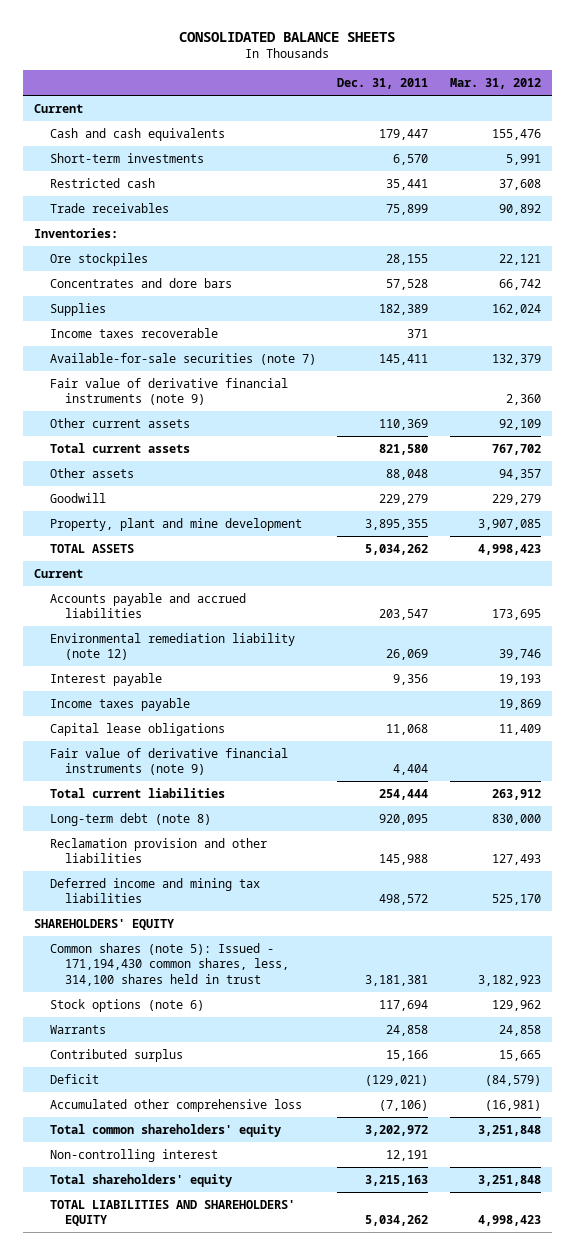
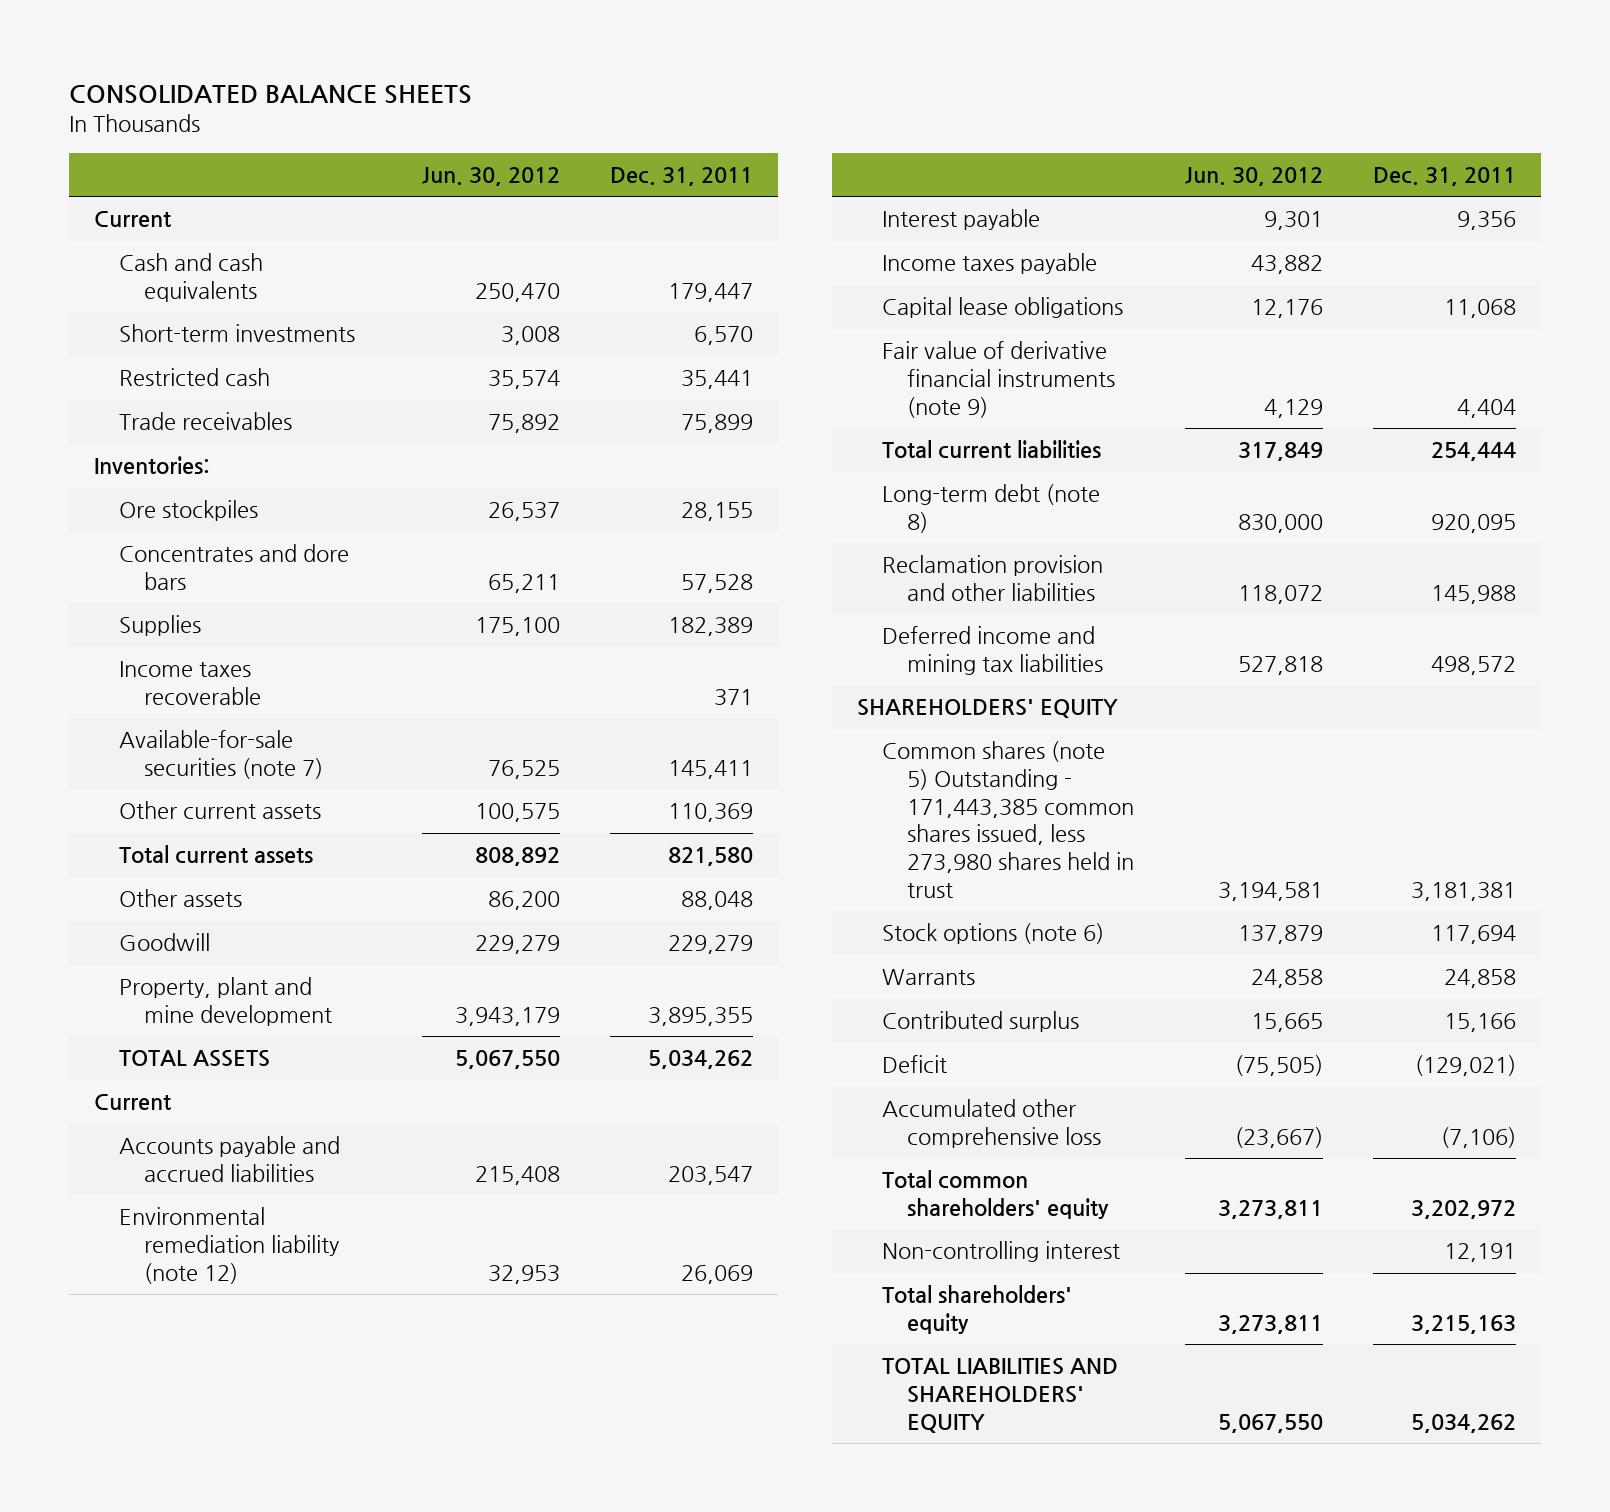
- | Dec. 31, 2011 | Mar. 31, 2012
+ | Jun. 30, 2012 | Dec. 31, 2011
- Fair value of derivative financial instruments (note 9) | | 2,360
- Common shares (note 5): Issued - 171,194,430 common shares, less, 314,100 shares held in trust | 3,181,381 | 3,182,923
+ Common shares (note 5) Outstanding - 171,443,385 common shares issued, less 273,980 shares held in trust | 3,194,581 | 3,181,381

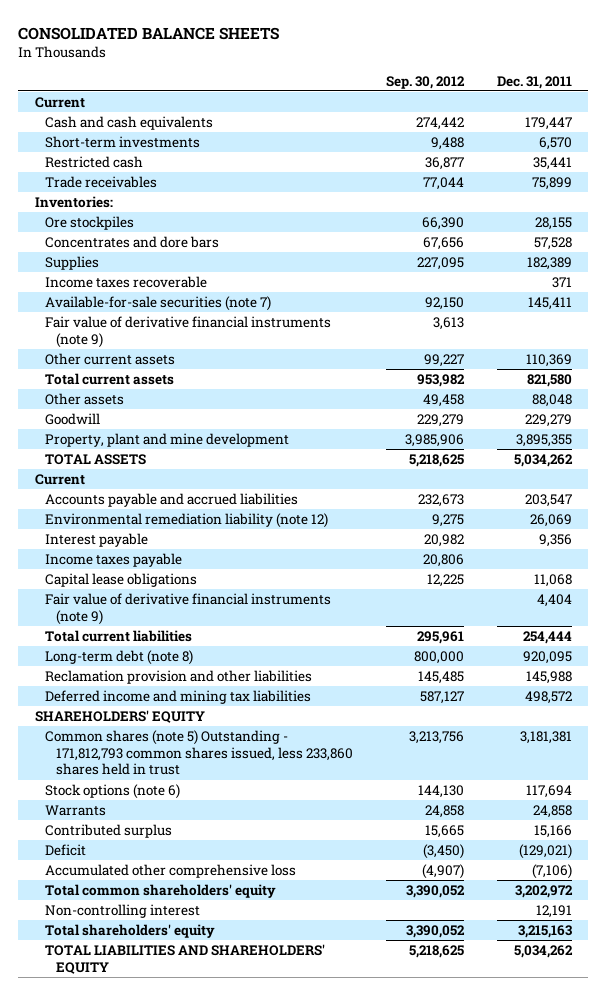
- | Jun. 30, 2012 | Dec. 31, 2011
+ | Sep. 30, 2012 | Dec. 31, 2011
+ Fair value of derivative financial instruments (note 9) | 3,613 |
- Common shares (note 5) Outstanding - 171,443,385 common shares issued, less 273,980 shares held in trust | 3,194,581 | 3,181,381
+ Common shares (note 5) Outstanding - 171,812,793 common shares issued, less 233,860 shares held in trust | 3,213,756 | 3,181,381

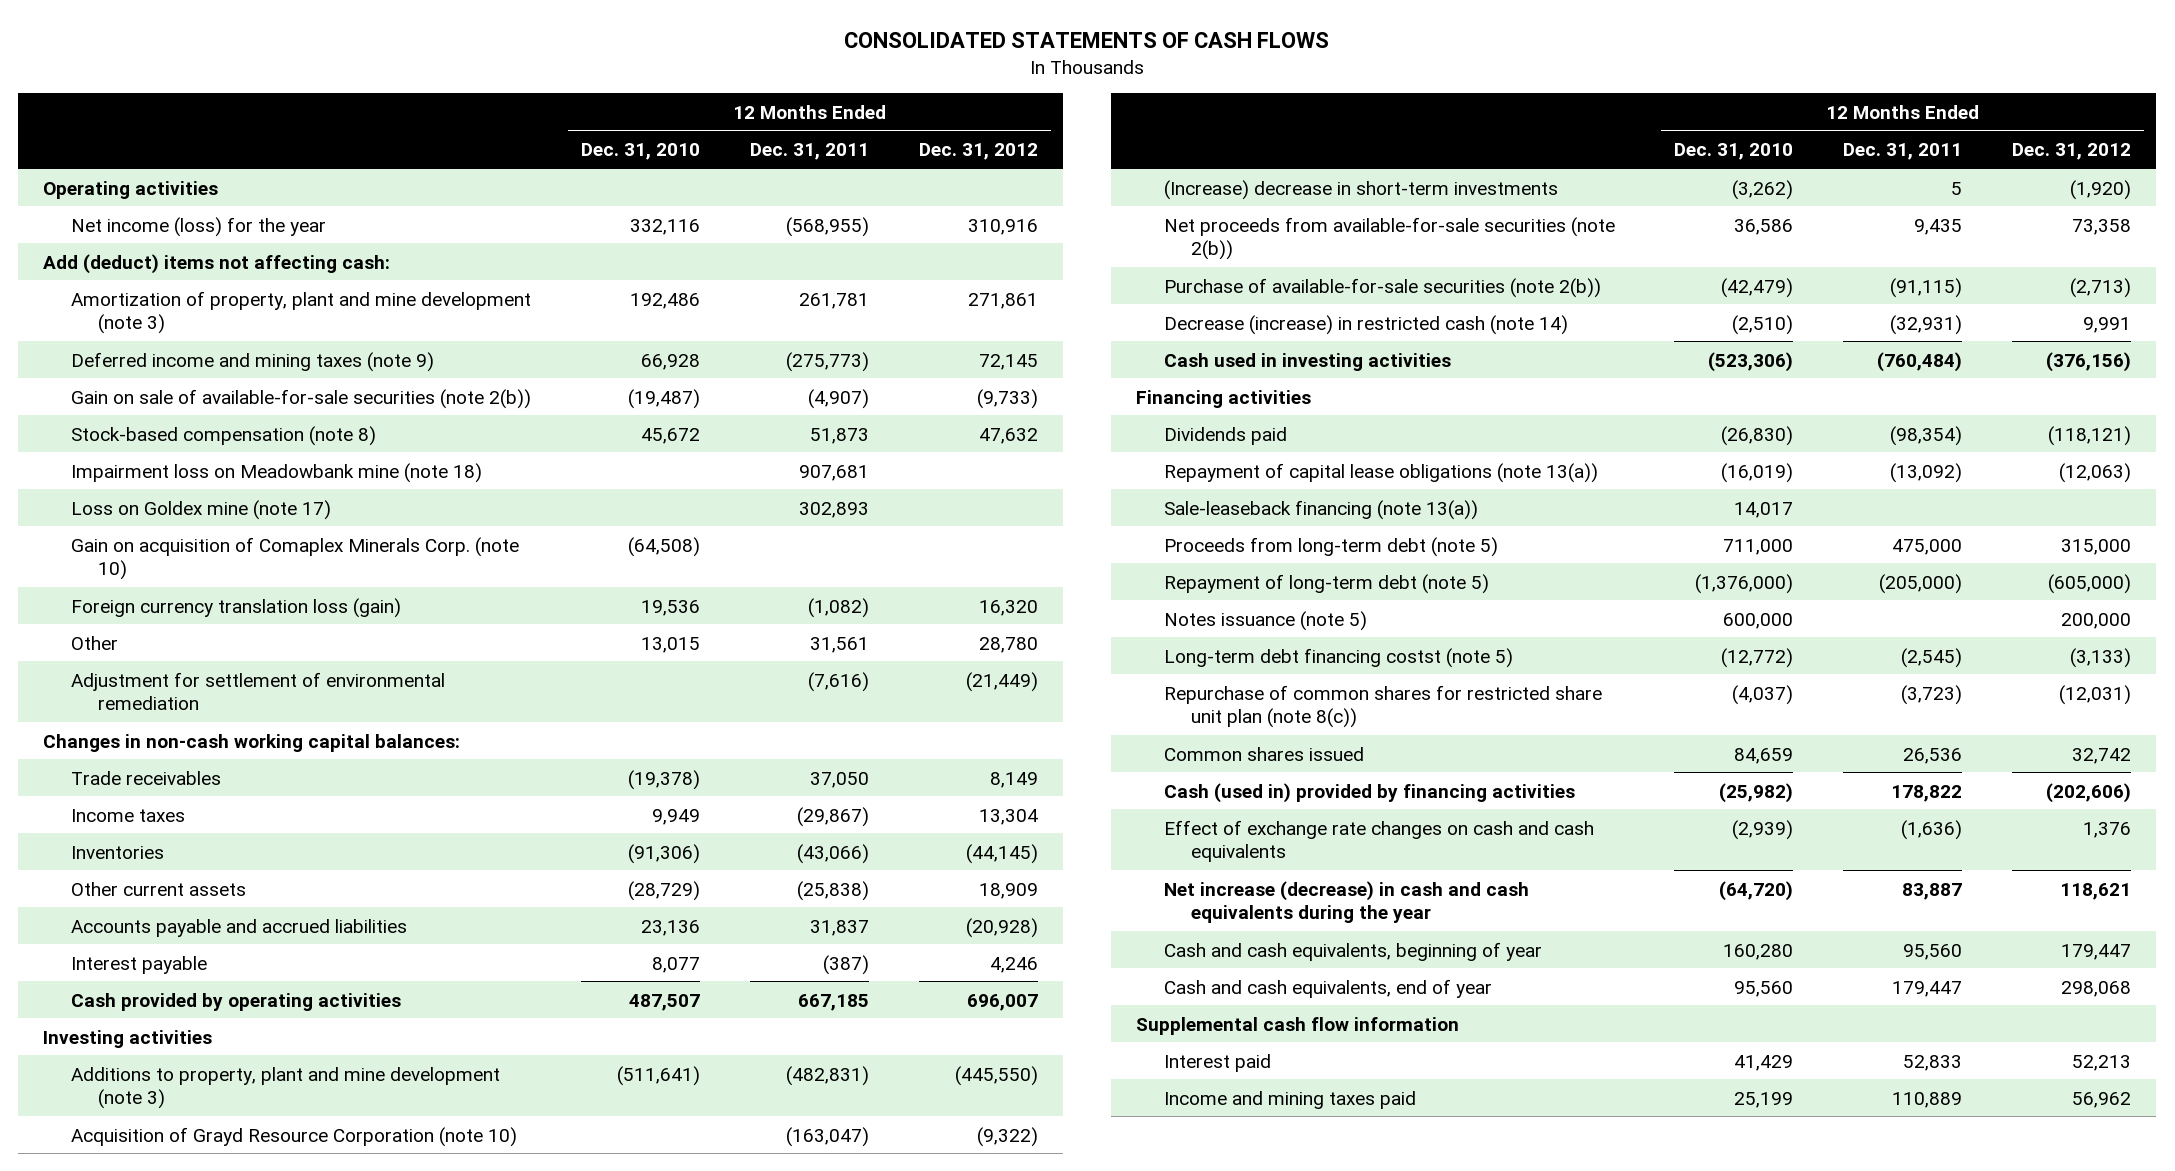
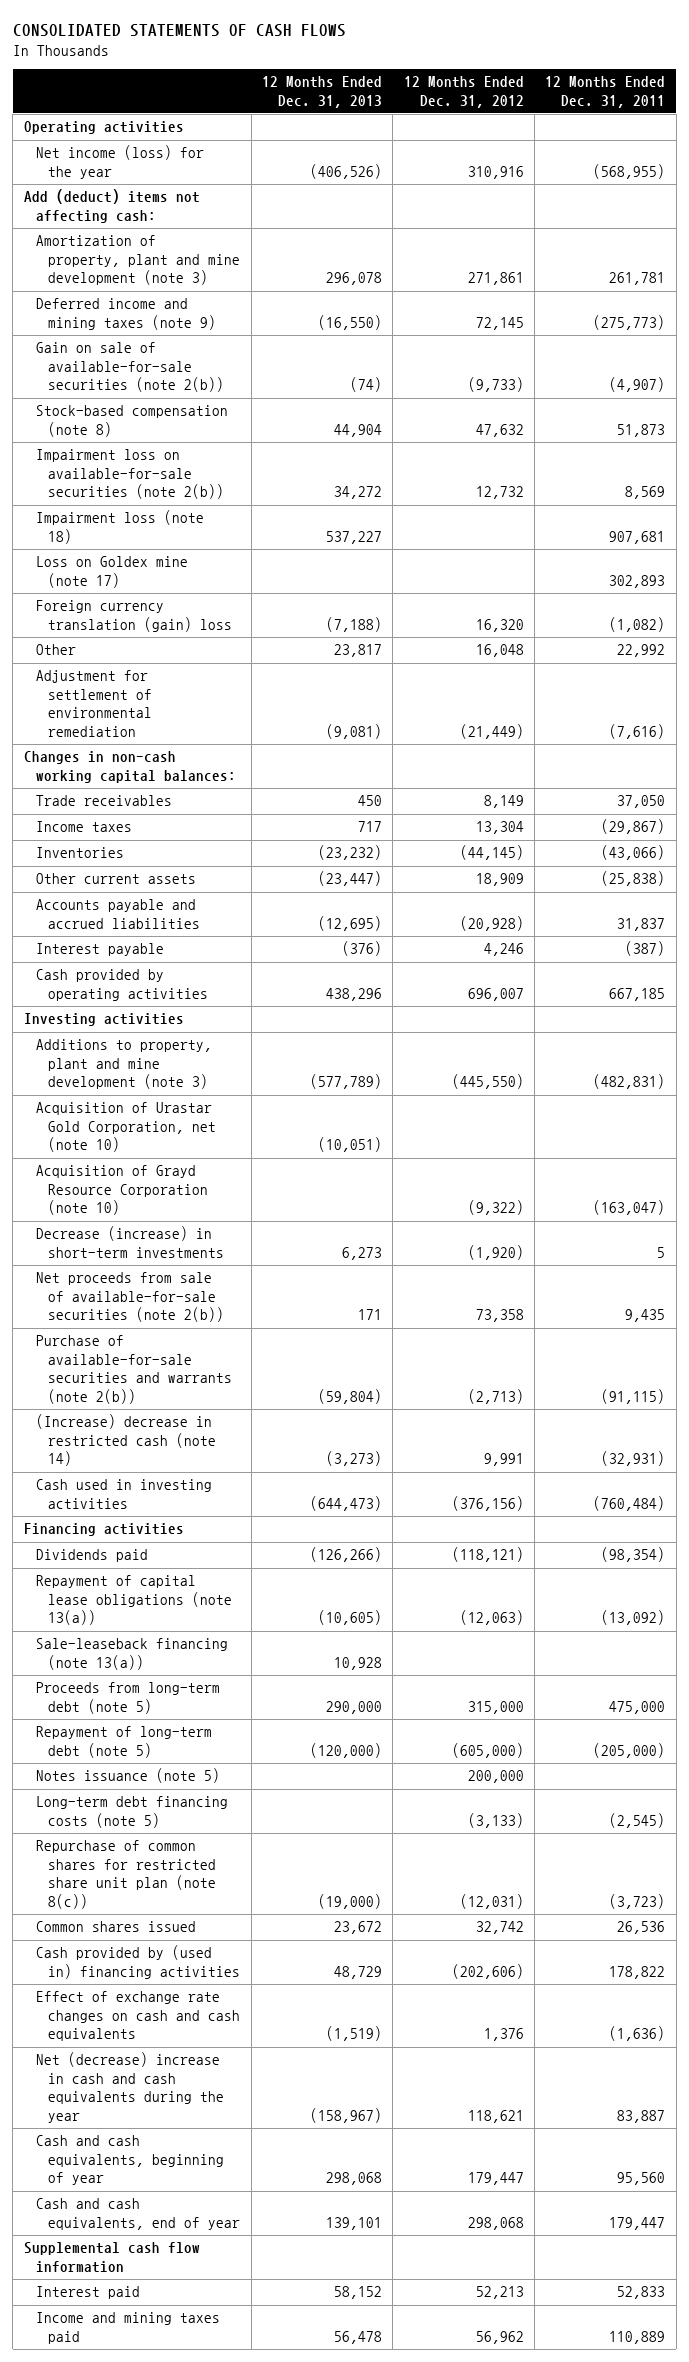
- | 12 Months Ended Dec. 31, 2010 | 12 Months Ended Dec. 31, 2011 | 12 Months Ended Dec. 31, 2012
+ | 12 Months Ended Dec. 31, 2013 | 12 Months Ended Dec. 31, 2012 | 12 Months Ended Dec. 31, 2011
- Impairment loss on Meadowbank mine (note 18) | | 907,681 |
+ Impairment loss on available-for-sale securities (note 2(b)) | 34,272 | 12,732 | 8,569
+ Impairment loss (note 18) | 537,227 | | 907,681
- Gain on acquisition of Comaplex Minerals Corp. (note 10) | (64,508) | |
- Foreign currency translation loss (gain) | 19,536 | (1,082) | 16,320
- Other | 13,015 | 31,561 | 28,780
+ Foreign currency translation (gain) loss | (7,188) | 16,320 | (1,082)
+ Other | 23,817 | 16,048 | 22,992
+ Acquisition of Urastar Gold Corporation, net (note 10) | (10,051) | |
- (Increase) decrease in short-term investments | (3,262) | 5 | (1,920)
- Net proceeds from available-for-sale securities (note 2(b)) | 36,586 | 9,435 | 73,358
- Purchase of available-for-sale securities (note 2(b)) | (42,479) | (91,115) | (2,713)
- Decrease (increase) in restricted cash (note 14) | (2,510) | (32,931) | 9,991
+ Decrease (increase) in short-term investments | 6,273 | (1,920) | 5
+ Net proceeds from sale of available-for-sale securities (note 2(b)) | 171 | 73,358 | 9,435
+ Purchase of available-for-sale securities and warrants (note 2(b)) | (59,804) | (2,713) | (91,115)
+ (Increase) decrease in restricted cash (note 14) | (3,273) | 9,991 | (32,931)
- Long-term debt financing costst (note 5) | (12,772) | (2,545) | (3,133)
+ Long-term debt financing costs (note 5) | | (3,133) | (2,545)
- Cash (used in) provided by financing activities | (25,982) | 178,822 | (202,606)
+ Cash provided by (used in) financing activities | 48,729 | (202,606) | 178,822
- Net increase (decrease) in cash and cash equivalents during the year | (64,720) | 83,887 | 118,621
+ Net (decrease) increase in cash and cash equivalents during the year | (158,967) | 118,621 | 83,887

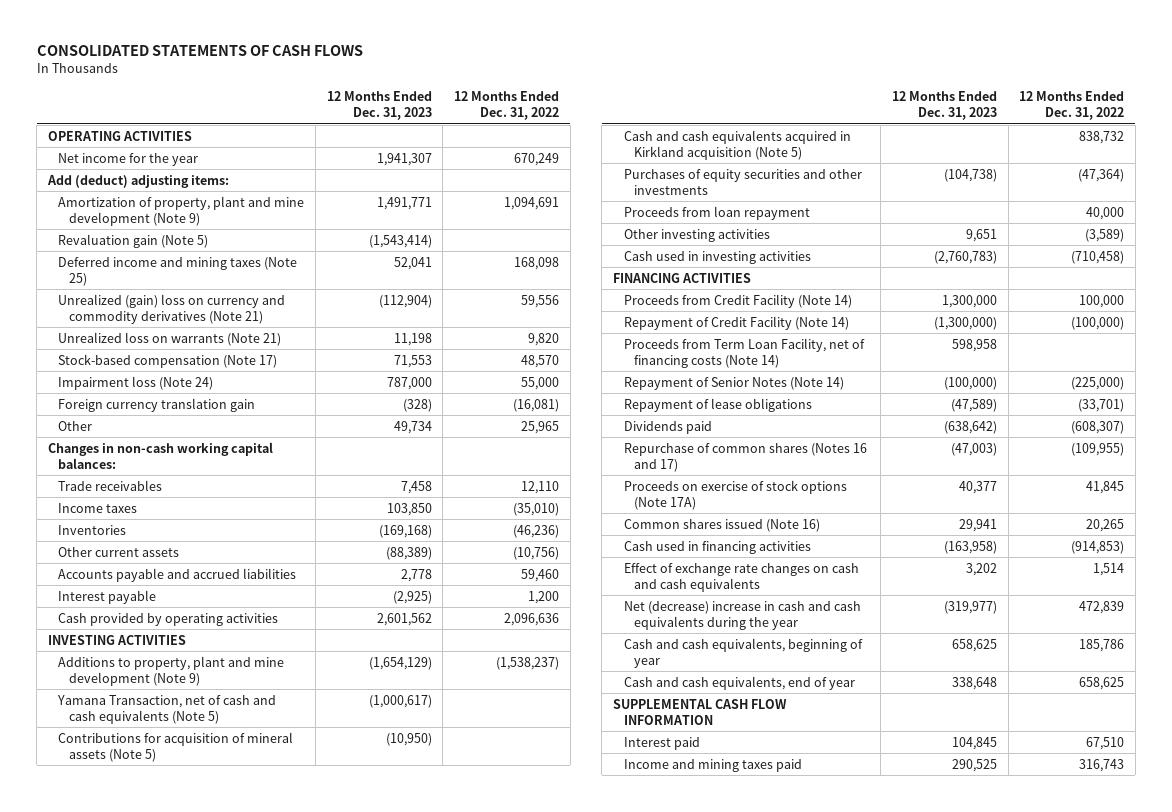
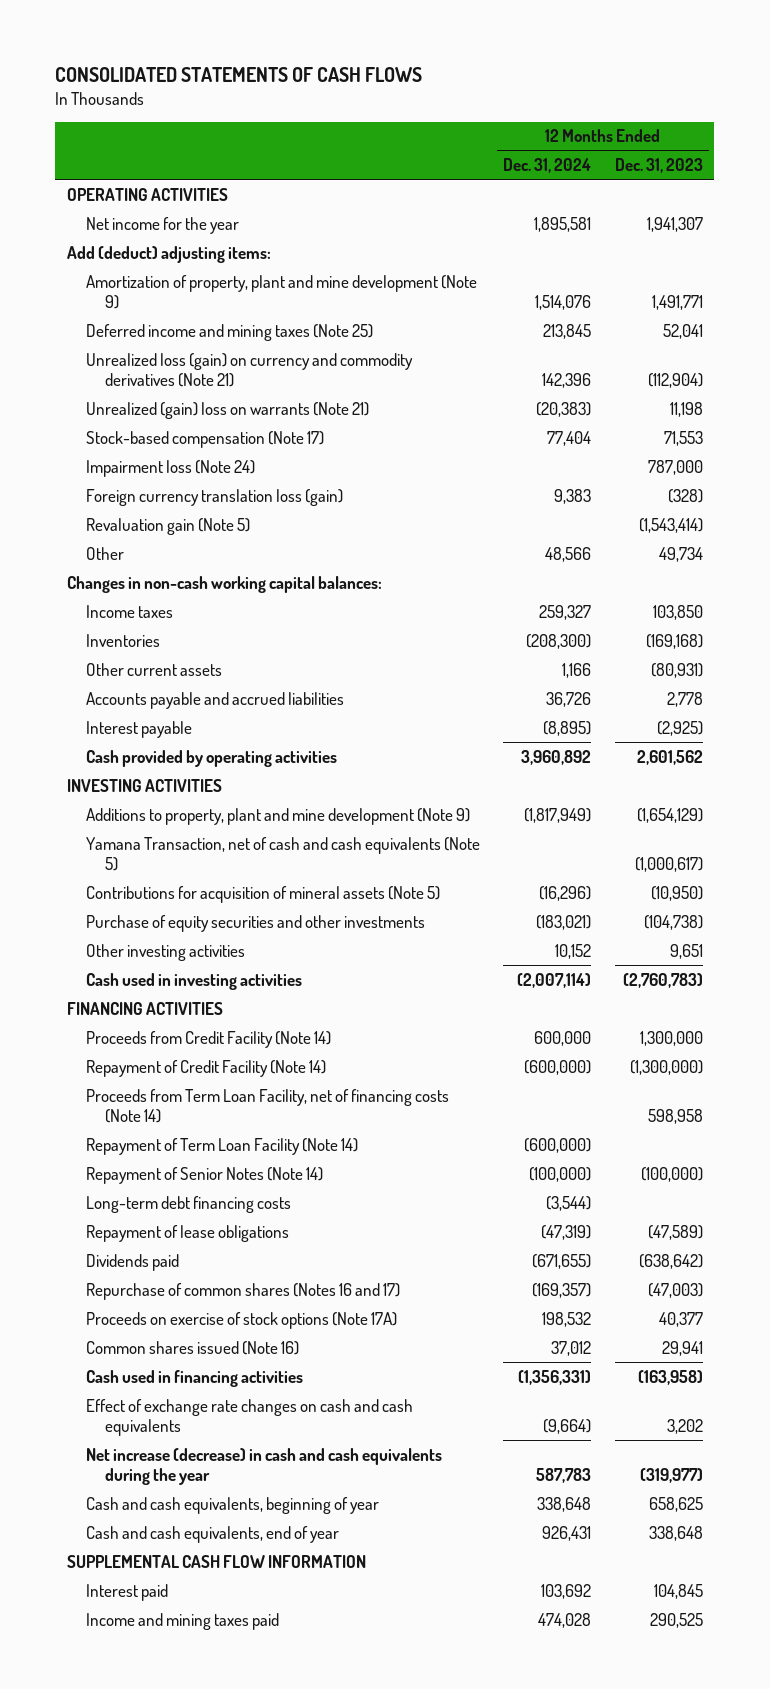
- | 12 Months Ended Dec. 31, 2023 | 12 Months Ended Dec. 31, 2022
+ | 12 Months Ended Dec. 31, 2024 | 12 Months Ended Dec. 31, 2023
- Unrealized (gain) loss on currency and commodity derivatives (Note 21) | (112,904) | 59,556
- Unrealized loss on warrants (Note 21) | 11,198 | 9,820
+ Unrealized loss (gain) on currency and commodity derivatives (Note 21) | 142,396 | (112,904)
+ Unrealized (gain) loss on warrants (Note 21) | (20,383) | 11,198
- Foreign currency translation gain | (328) | (16,081)
+ Foreign currency translation loss (gain) | 9,383 | (328)
moved down: Revaluation gain (Note 5) | | (1,543,414)
- Trade receivables | 7,458 | 12,110
- Other current assets | (88,389) | (10,756)
+ Other current assets | 1,166 | (80,931)
- Cash and cash equivalents acquired in Kirkland acquisition (Note 5) | | 838,732
- Purchases of equity securities and other investments | (104,738) | (47,364)
- Proceeds from loan repayment | | 40,000
+ Purchase of equity securities and other investments | (183,021) | (104,738)
+ Repayment of Term Loan Facility (Note 14) | (600,000) |
+ Long-term debt financing costs | (3,544) |
- Net (decrease) increase in cash and cash equivalents during the year | (319,977) | 472,839
+ Net increase (decrease) in cash and cash equivalents during the year | 587,783 | (319,977)

